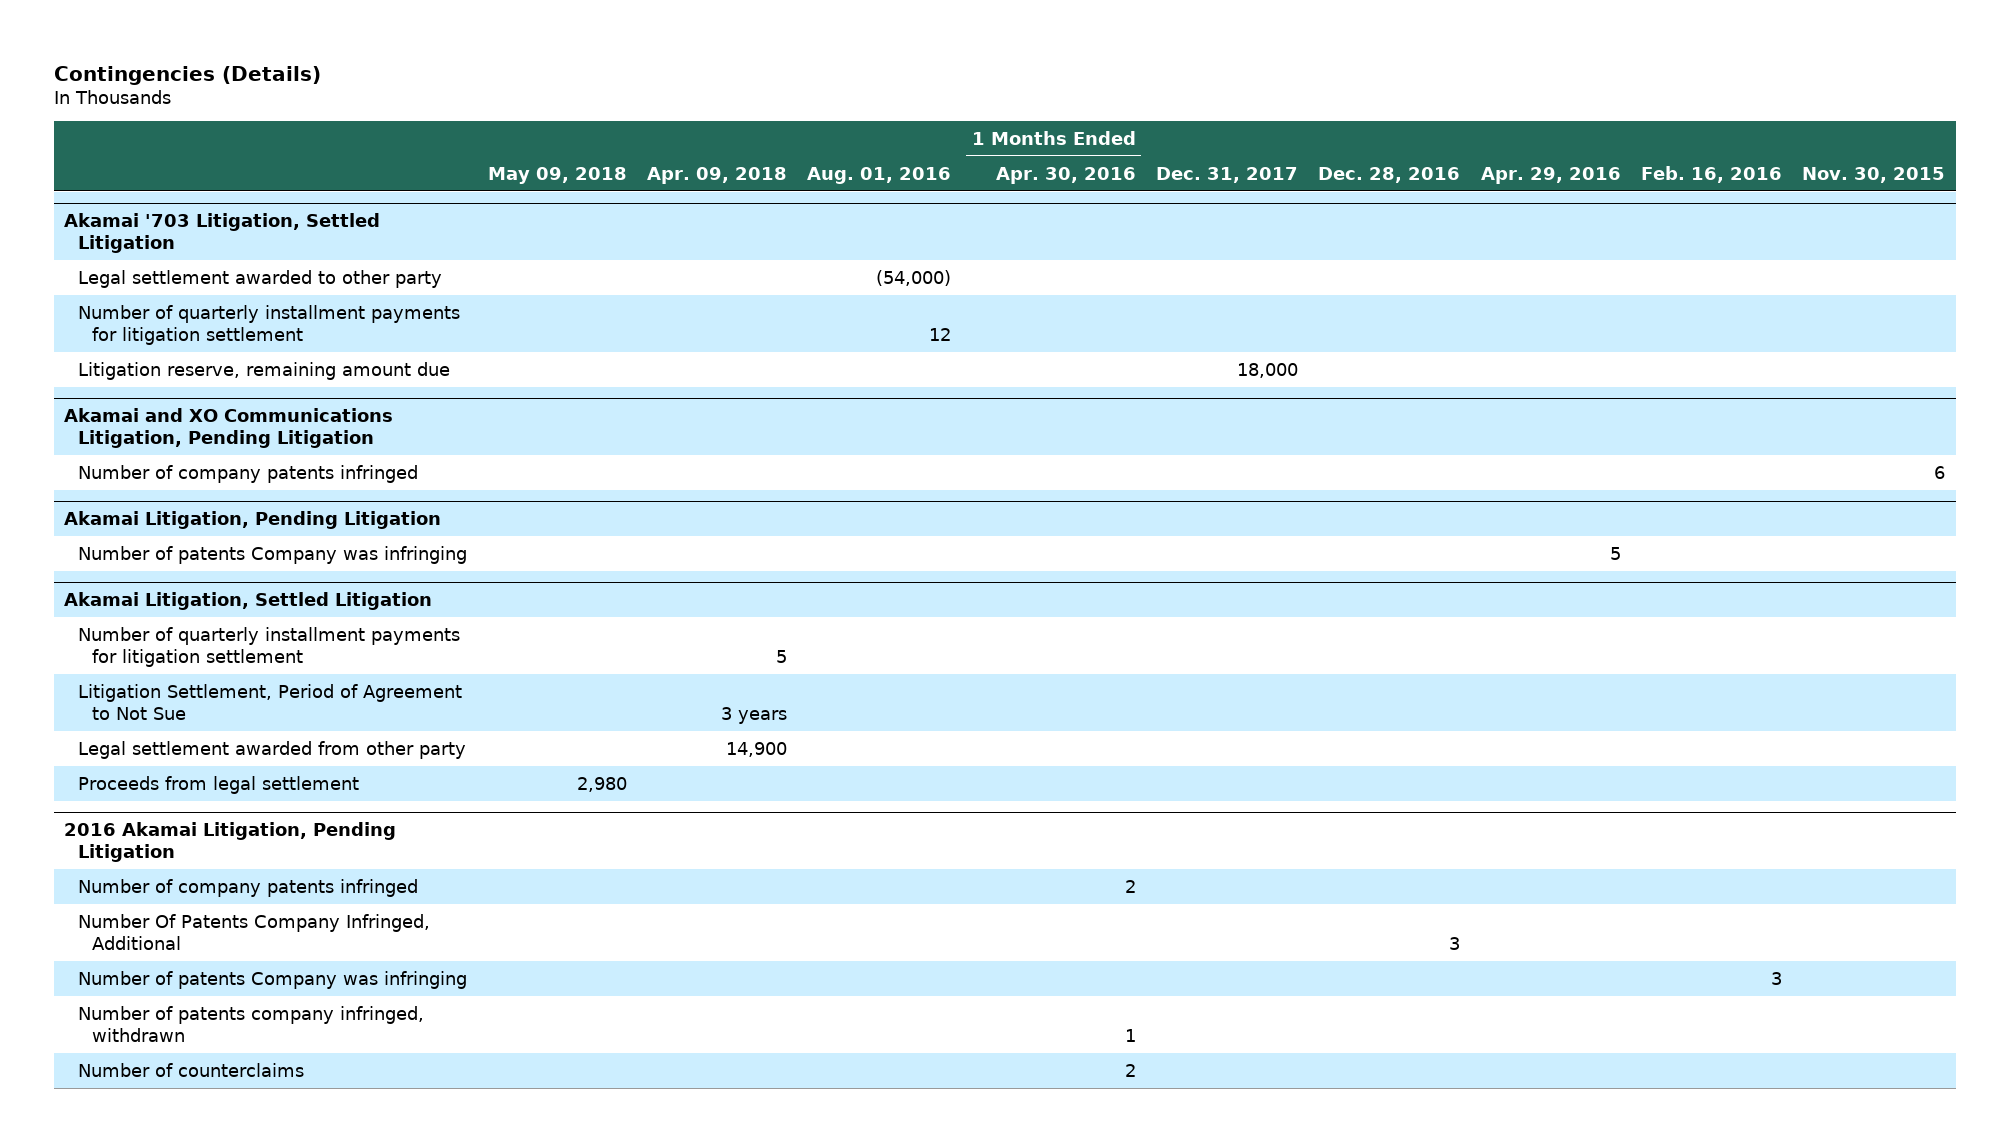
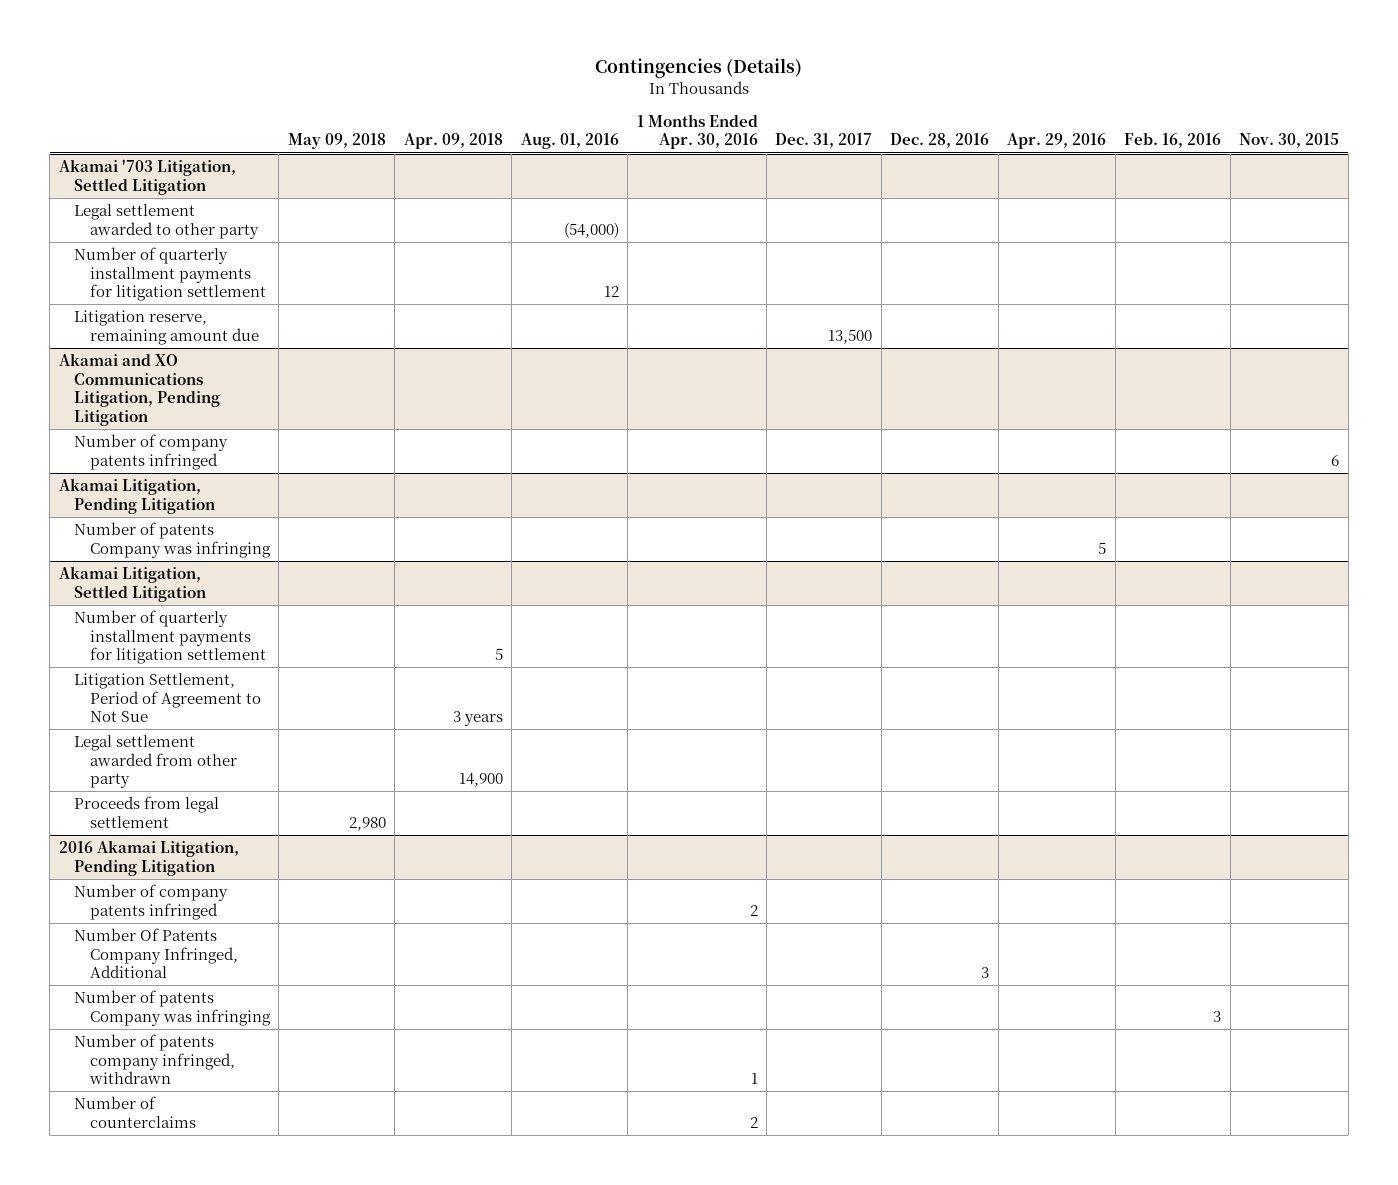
@ Akamai '703 Litigation, Settled Litigation
- Litigation reserve, remaining amount due | | | | | 18,000 | | | |
+ Litigation reserve, remaining amount due | | | | | 13,500 | | | |

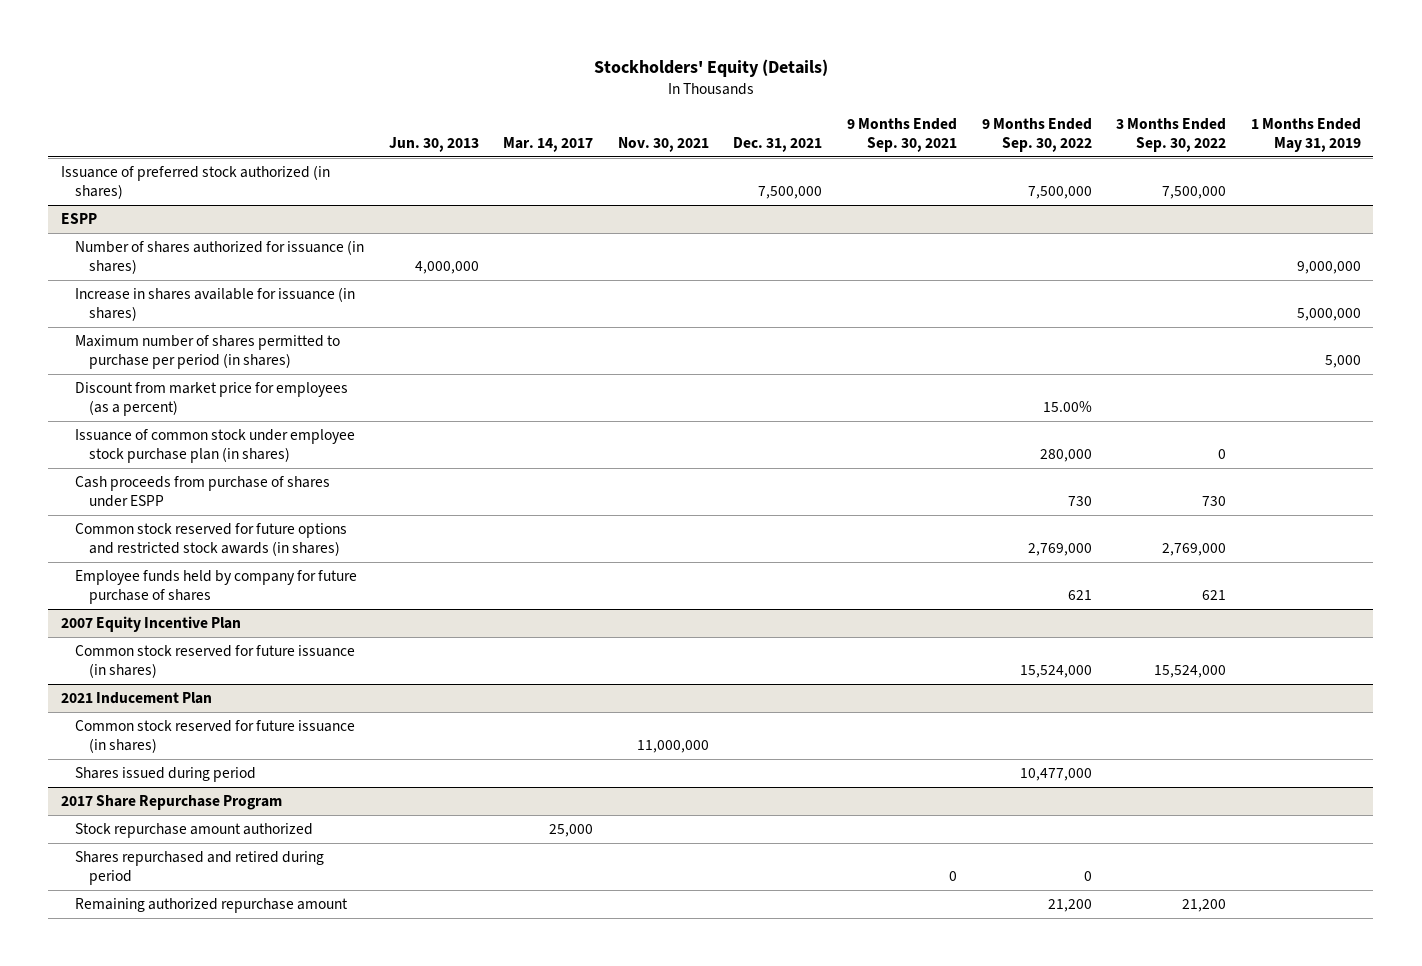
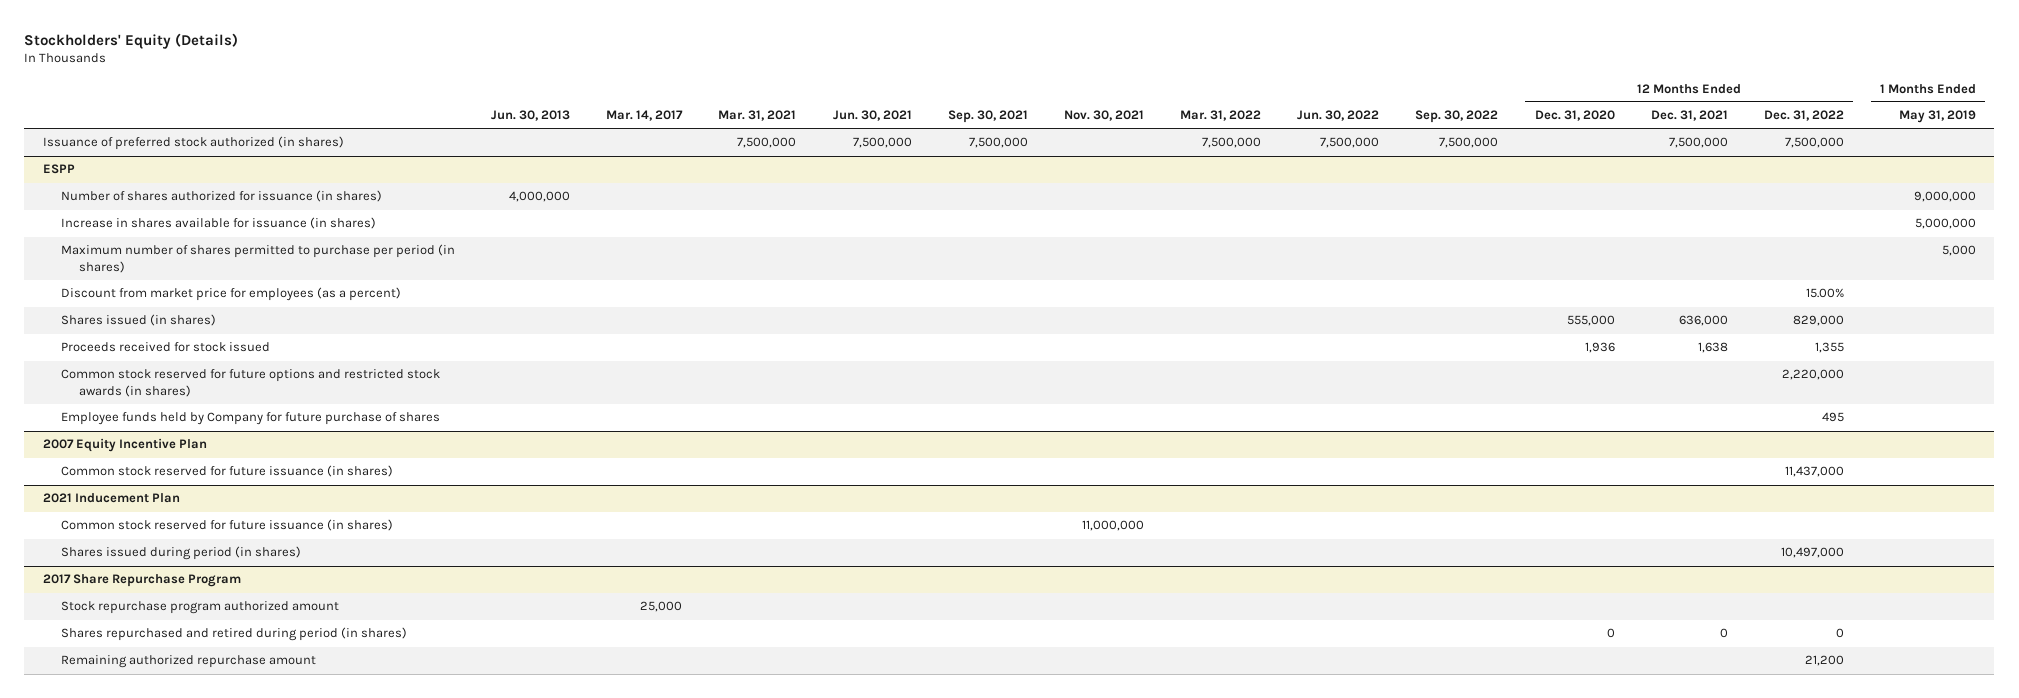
- | Jun. 30, 2013 | Mar. 14, 2017 | Nov. 30, 2021 | Dec. 31, 2021 | 9 Months Ended Sep. 30, 2021 | 9 Months Ended Sep. 30, 2022 | 3 Months Ended Sep. 30, 2022 | 1 Months Ended May 31, 2019
+ | Jun. 30, 2013 | Mar. 14, 2017 | Mar. 31, 2021 | Jun. 30, 2021 | Sep. 30, 2021 | Nov. 30, 2021 | Mar. 31, 2022 | Jun. 30, 2022 | Sep. 30, 2022 | 12 Months Ended Dec. 31, 2020 | 12 Months Ended Dec. 31, 2021 | 12 Months Ended Dec. 31, 2022 | 1 Months Ended May 31, 2019
@ ESPP
- Issuance of common stock under employee stock purchase plan (in shares) | | | | | | 280,000 | 0 |
- Cash proceeds from purchase of shares under ESPP | | | | | | 730 | 730 |
+ Shares issued (in shares) | | | | | | | | | | 555,000 | 636,000 | 829,000 |
+ Proceeds received for stock issued | | | | | | | | | | 1,936 | 1,638 | 1,355 |
- Employee funds held by company for future purchase of shares | | | | | | 621 | 621 |
+ Employee funds held by Company for future purchase of shares | | | | | | | | | | | | 495 |
@ 2021 Inducement Plan
- Shares issued during period | | | | | | 10,477,000 | |
+ Shares issued during period (in shares) | | | | | | | | | | | | 10,497,000 |
@ 2017 Share Repurchase Program
- Stock repurchase amount authorized | | 25,000 | | | | | |
- Shares repurchased and retired during period | | | | | 0 | 0 | |
+ Stock repurchase program authorized amount | | 25,000 | | | | | | | | | | |
+ Shares repurchased and retired during period (in shares) | | | | | | | | | | 0 | 0 | 0 |

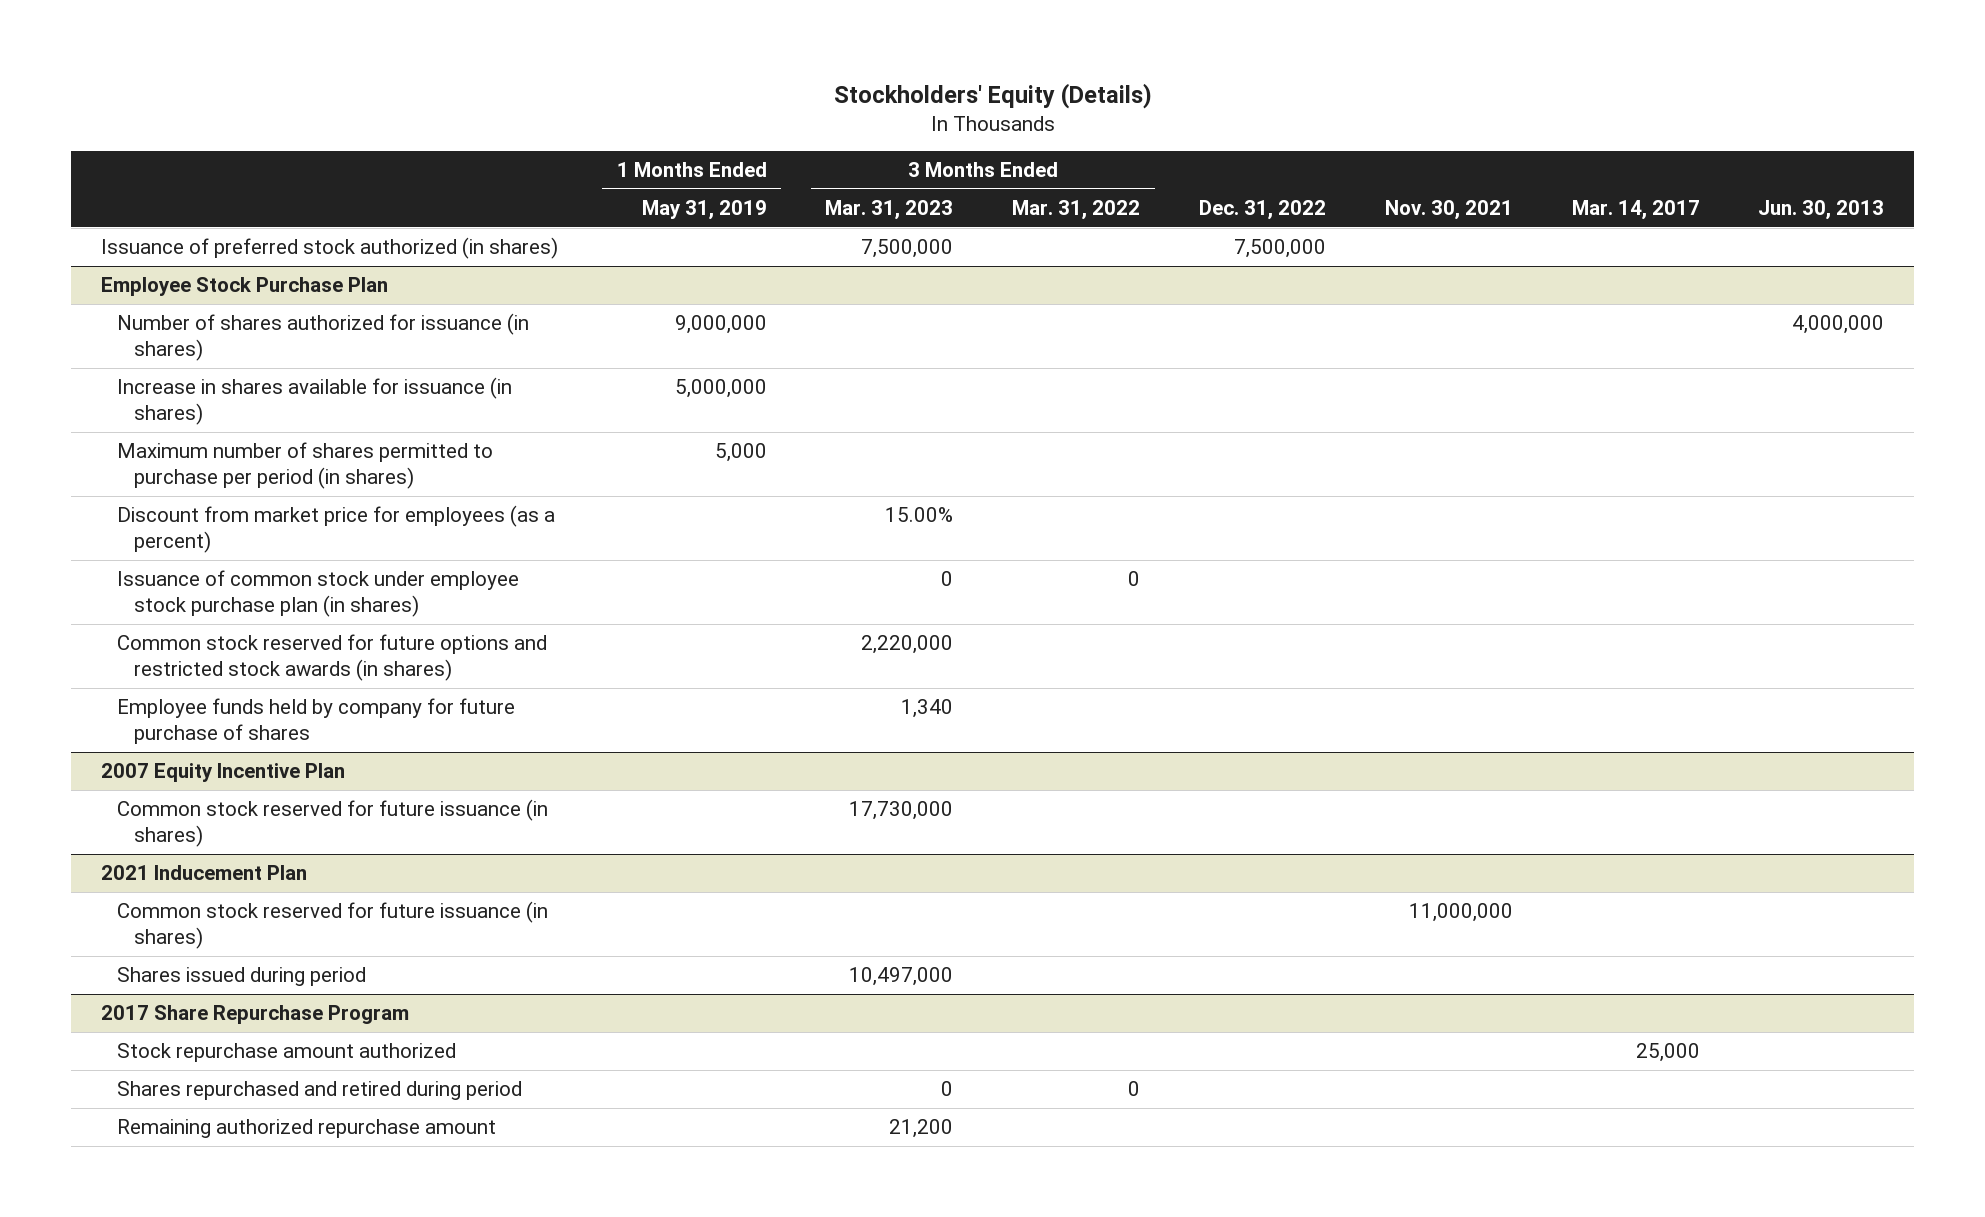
- | Jun. 30, 2013 | Mar. 14, 2017 | Mar. 31, 2021 | Jun. 30, 2021 | Sep. 30, 2021 | Nov. 30, 2021 | Mar. 31, 2022 | Jun. 30, 2022 | Sep. 30, 2022 | 12 Months Ended Dec. 31, 2020 | 12 Months Ended Dec. 31, 2021 | 12 Months Ended Dec. 31, 2022 | 1 Months Ended May 31, 2019
+ | 1 Months Ended May 31, 2019 | 3 Months Ended Mar. 31, 2023 | 3 Months Ended Mar. 31, 2022 | Dec. 31, 2022 | Nov. 30, 2021 | Mar. 14, 2017 | Jun. 30, 2013
- ESPP
+ Employee Stock Purchase Plan
- Shares issued (in shares) | | | | | | | | | | 555,000 | 636,000 | 829,000 |
- Proceeds received for stock issued | | | | | | | | | | 1,936 | 1,638 | 1,355 |
+ Issuance of common stock under employee stock purchase plan (in shares) | | 0 | 0 | | | |
- Employee funds held by Company for future purchase of shares | | | | | | | | | | | | 495 |
+ Employee funds held by company for future purchase of shares | | 1,340 | | | | |
@ 2021 Inducement Plan
- Shares issued during period (in shares) | | | | | | | | | | | | 10,497,000 |
+ Shares issued during period | | 10,497,000 | | | | |
@ 2017 Share Repurchase Program
- Stock repurchase program authorized amount | | 25,000 | | | | | | | | | | |
- Shares repurchased and retired during period (in shares) | | | | | | | | | | 0 | 0 | 0 |
+ Stock repurchase amount authorized | | | | | | 25,000 |
+ Shares repurchased and retired during period | | 0 | 0 | | | |

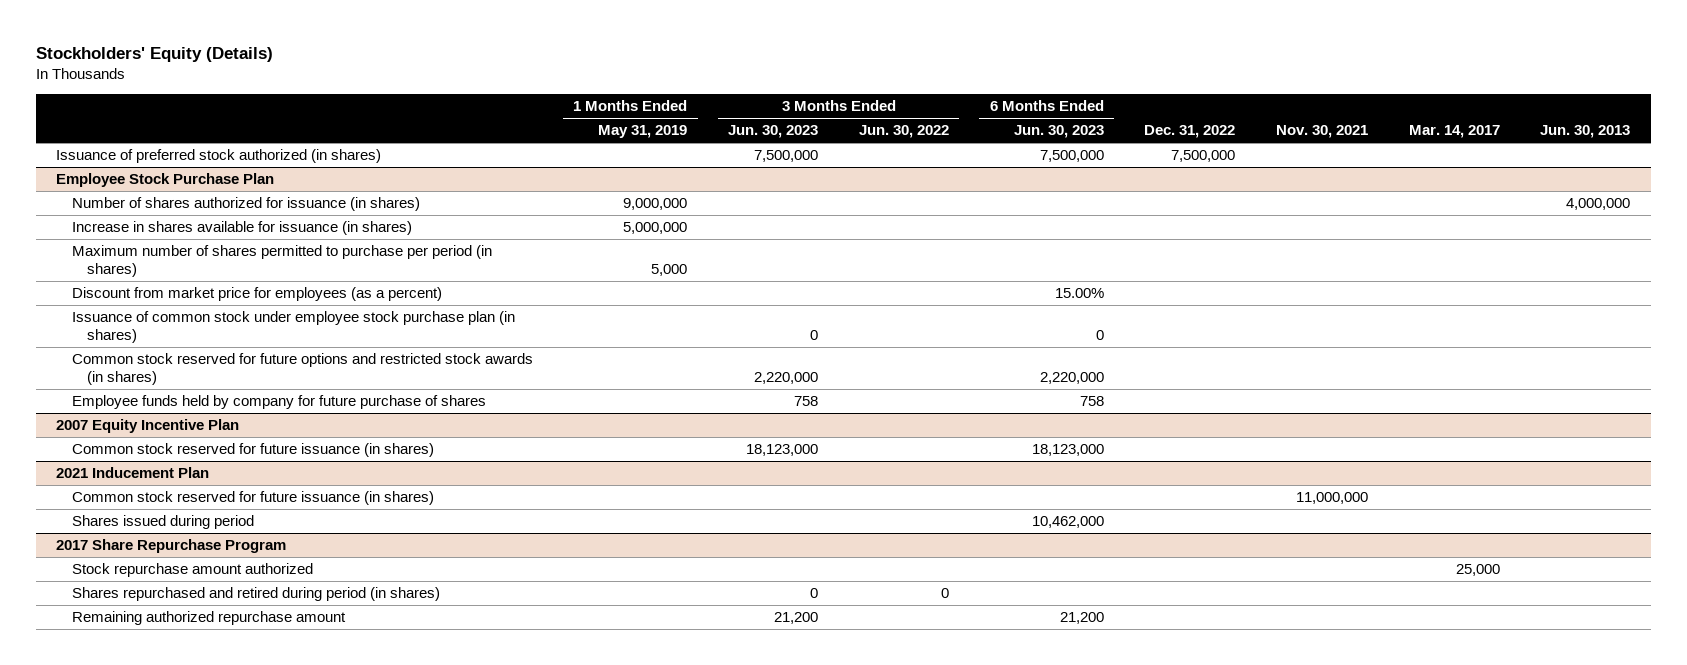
- | 1 Months Ended May 31, 2019 | 3 Months Ended Mar. 31, 2023 | 3 Months Ended Mar. 31, 2022 | Dec. 31, 2022 | Nov. 30, 2021 | Mar. 14, 2017 | Jun. 30, 2013
+ | 1 Months Ended May 31, 2019 | 3 Months Ended Jun. 30, 2023 | 3 Months Ended Jun. 30, 2022 | 6 Months Ended Jun. 30, 2023 | Dec. 31, 2022 | Nov. 30, 2021 | Mar. 14, 2017 | Jun. 30, 2013
@ 2017 Share Repurchase Program
- Shares repurchased and retired during period | | 0 | 0 | | | |
+ Shares repurchased and retired during period (in shares) | | 0 | 0 | | | | |

